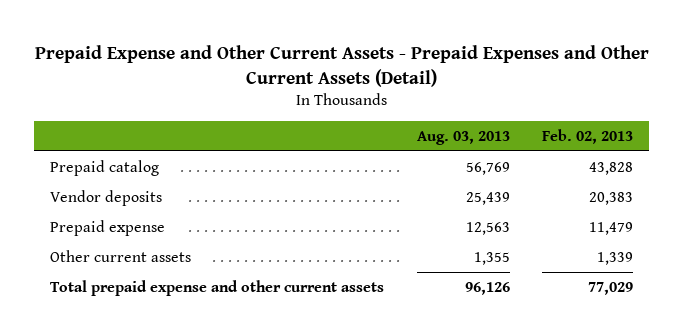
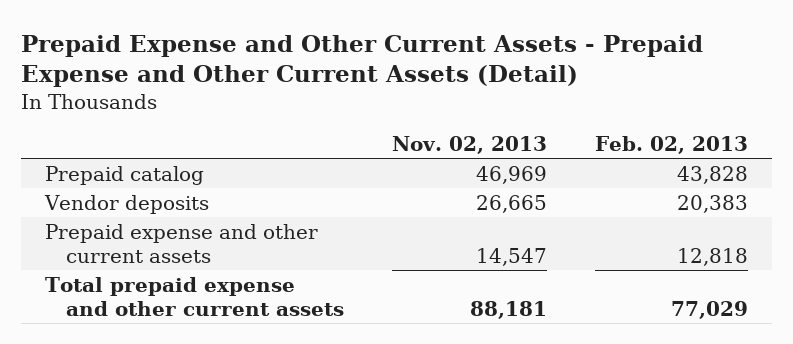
- Prepaid Expense and Other Current Assets - Prepaid Expenses and Other Current Assets (Detail)
+ Prepaid Expense and Other Current Assets - Prepaid Expense and Other Current Assets (Detail)
- | Aug. 03, 2013 | Feb. 02, 2013
+ | Nov. 02, 2013 | Feb. 02, 2013
- Prepaid expense | 12,563 | 11,479
- Other current assets | 1,355 | 1,339
+ Prepaid expense and other current assets | 14,547 | 12,818

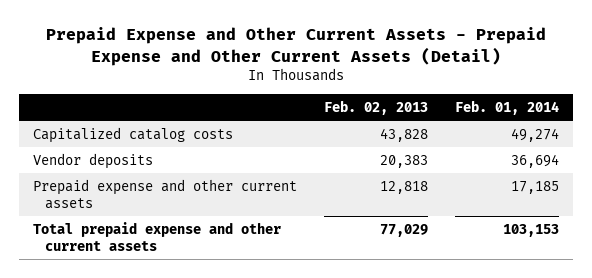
- | Nov. 02, 2013 | Feb. 02, 2013
+ | Feb. 02, 2013 | Feb. 01, 2014
- Prepaid catalog | 46,969 | 43,828
+ Capitalized catalog costs | 43,828 | 49,274

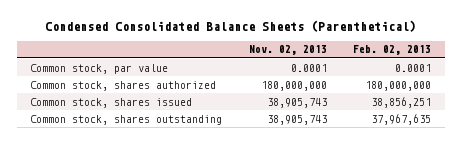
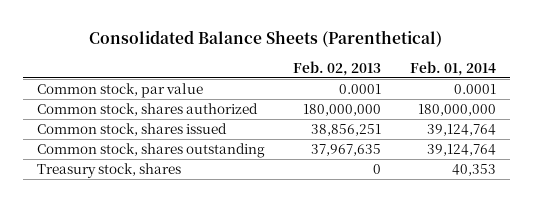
- Condensed Consolidated Balance Sheets (Parenthetical)
+ Consolidated Balance Sheets (Parenthetical)
- | Nov. 02, 2013 | Feb. 02, 2013
+ | Feb. 02, 2013 | Feb. 01, 2014
+ Treasury stock, shares | 0 | 40,353

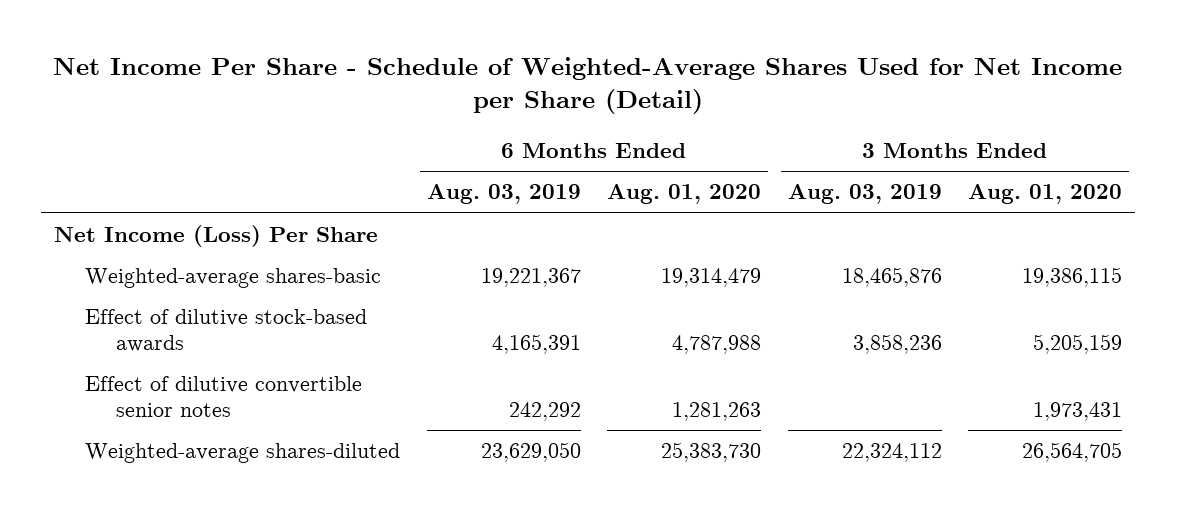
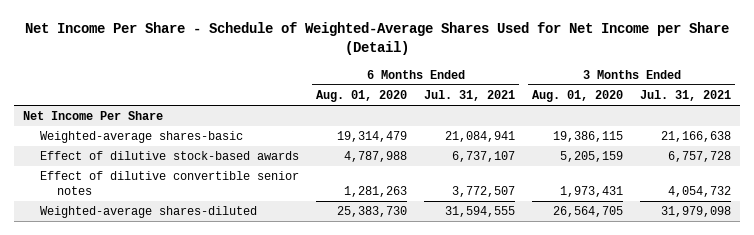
- | 6 Months Ended Aug. 03, 2019 | 6 Months Ended Aug. 01, 2020 | 3 Months Ended Aug. 03, 2019 | 3 Months Ended Aug. 01, 2020
+ | 6 Months Ended Aug. 01, 2020 | 6 Months Ended Jul. 31, 2021 | 3 Months Ended Aug. 01, 2020 | 3 Months Ended Jul. 31, 2021
- Net Income (Loss) Per Share
+ Net Income Per Share

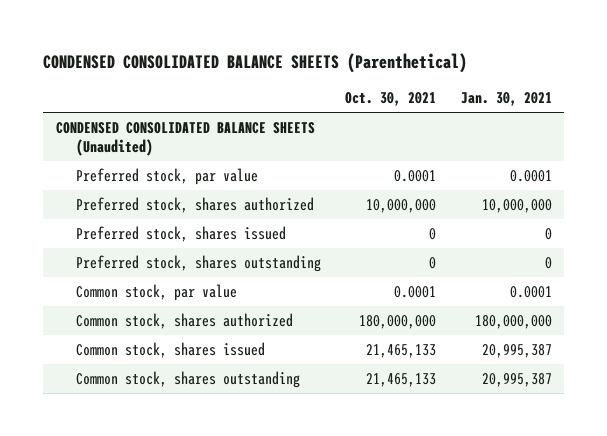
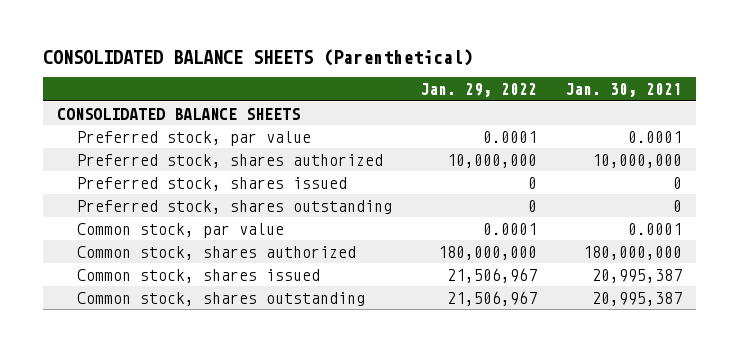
- CONDENSED CONSOLIDATED BALANCE SHEETS (Parenthetical)
+ CONSOLIDATED BALANCE SHEETS (Parenthetical)
- | Oct. 30, 2021 | Jan. 30, 2021
+ | Jan. 29, 2022 | Jan. 30, 2021
- CONDENSED CONSOLIDATED BALANCE SHEETS (Unaudited)
+ CONSOLIDATED BALANCE SHEETS

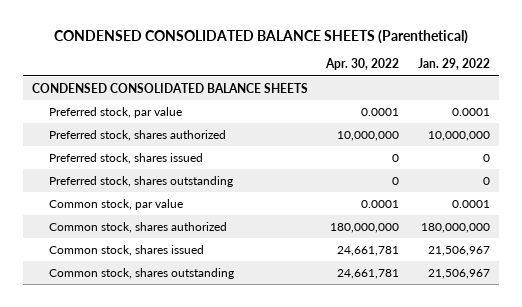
- CONSOLIDATED BALANCE SHEETS (Parenthetical)
+ CONDENSED CONSOLIDATED BALANCE SHEETS (Parenthetical)
- | Jan. 29, 2022 | Jan. 30, 2021
+ | Apr. 30, 2022 | Jan. 29, 2022
- CONSOLIDATED BALANCE SHEETS
+ CONDENSED CONSOLIDATED BALANCE SHEETS

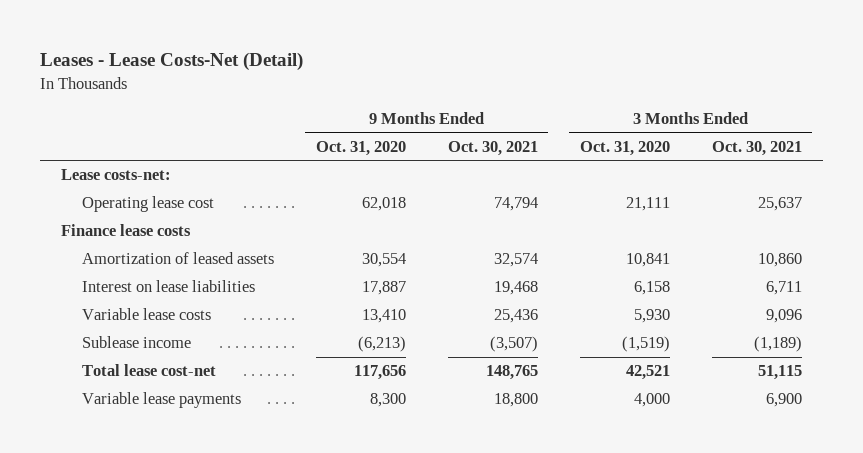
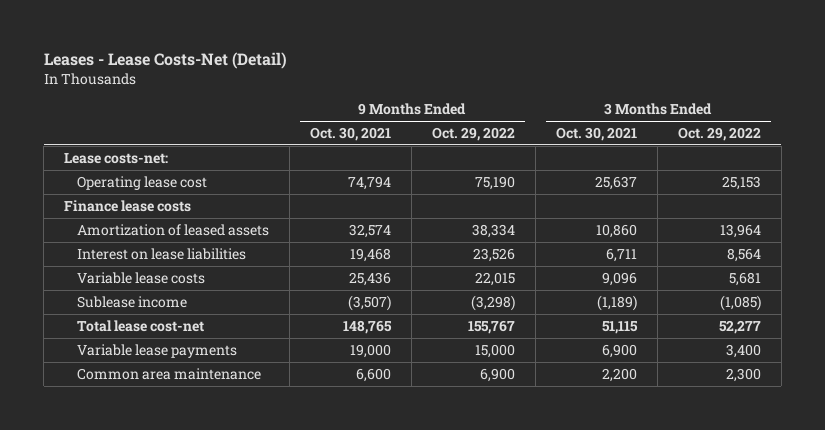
- | 9 Months Ended Oct. 31, 2020 | 9 Months Ended Oct. 30, 2021 | 3 Months Ended Oct. 31, 2020 | 3 Months Ended Oct. 30, 2021
+ | 9 Months Ended Oct. 30, 2021 | 9 Months Ended Oct. 29, 2022 | 3 Months Ended Oct. 30, 2021 | 3 Months Ended Oct. 29, 2022
- Variable lease payments | 8,300 | 18,800 | 4,000 | 6,900
+ Variable lease payments | 19,000 | 15,000 | 6,900 | 3,400
+ Common area maintenance | 6,600 | 6,900 | 2,200 | 2,300

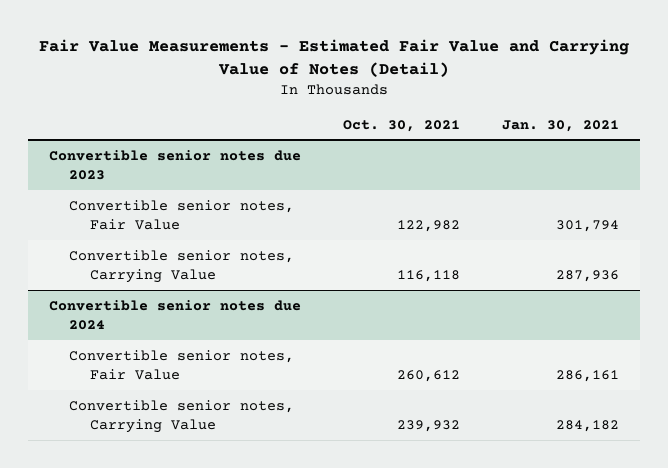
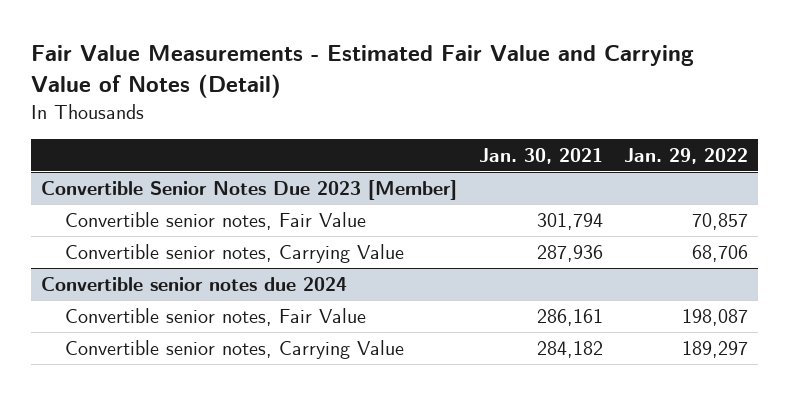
- | Oct. 30, 2021 | Jan. 30, 2021
+ | Jan. 30, 2021 | Jan. 29, 2022
- Convertible senior notes due 2023
+ Convertible Senior Notes Due 2023 [Member]

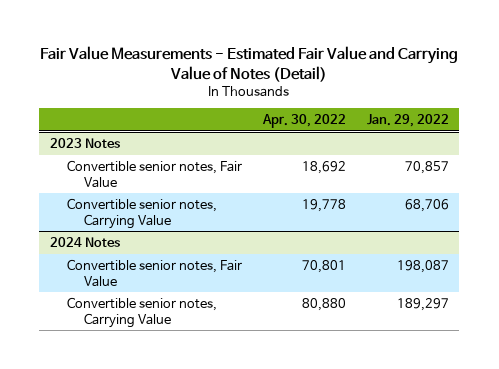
- | Jan. 30, 2021 | Jan. 29, 2022
+ | Apr. 30, 2022 | Jan. 29, 2022
- Convertible Senior Notes Due 2023 [Member]
+ 2023 Notes
- Convertible senior notes due 2024
+ 2024 Notes

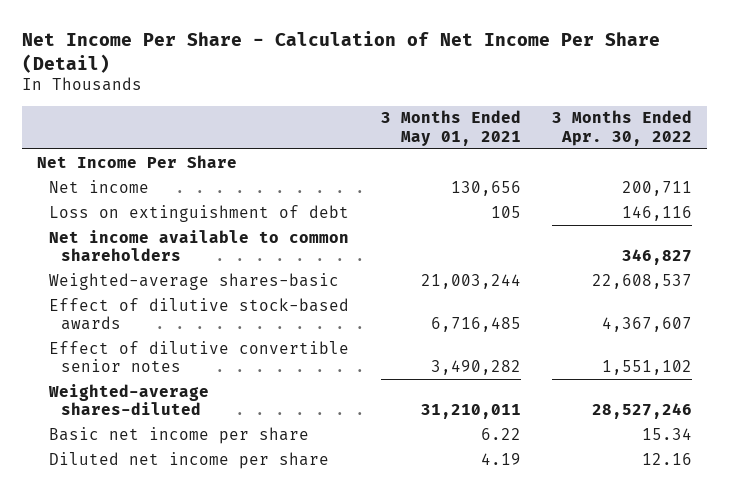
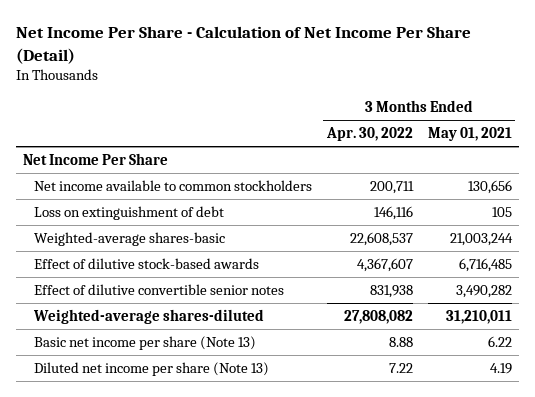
- | 3 Months Ended May 01, 2021 | 3 Months Ended Apr. 30, 2022
+ | 3 Months Ended Apr. 30, 2022 | 3 Months Ended May 01, 2021
- Net income | 130,656 | 200,711
+ Net income available to common stockholders | 200,711 | 130,656
- Net income available to common shareholders | | 346,827
- Effect of dilutive convertible senior notes | 3,490,282 | 1,551,102
- Weighted-average shares-diluted | 31,210,011 | 28,527,246
- Basic net income per share | 6.22 | 15.34
- Diluted net income per share | 4.19 | 12.16
+ Effect of dilutive convertible senior notes | 831,938 | 3,490,282
+ Weighted-average shares-diluted | 27,808,082 | 31,210,011
+ Basic net income per share (Note 13) | 8.88 | 6.22
+ Diluted net income per share (Note 13) | 7.22 | 4.19

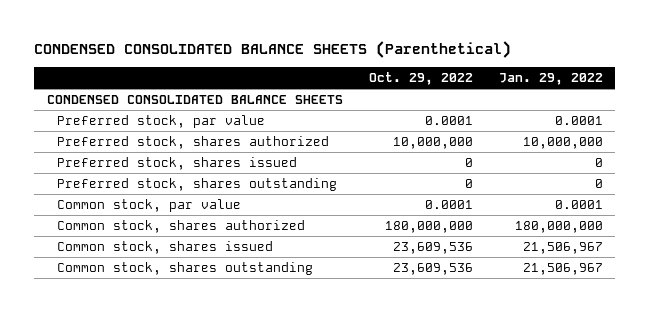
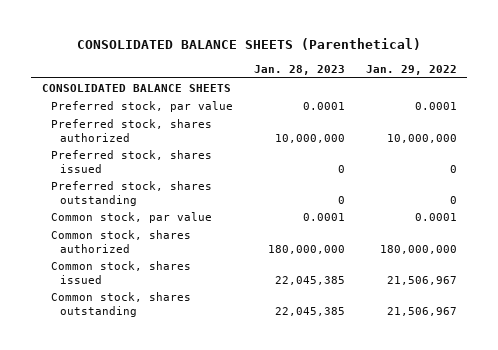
- CONDENSED CONSOLIDATED BALANCE SHEETS (Parenthetical)
+ CONSOLIDATED BALANCE SHEETS (Parenthetical)
- | Oct. 29, 2022 | Jan. 29, 2022
+ | Jan. 28, 2023 | Jan. 29, 2022
- CONDENSED CONSOLIDATED BALANCE SHEETS
+ CONSOLIDATED BALANCE SHEETS

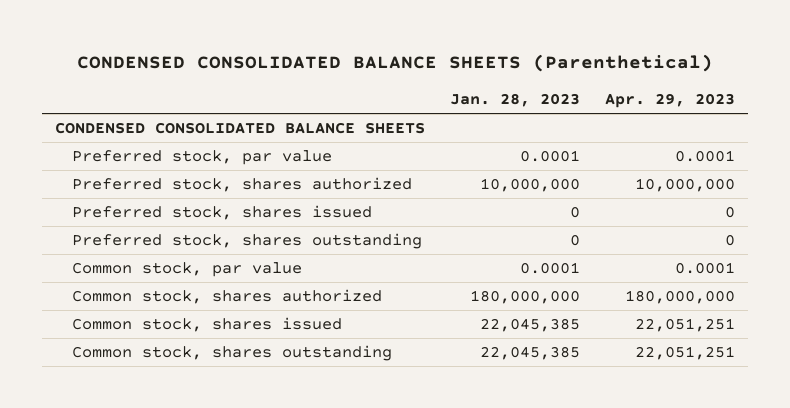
- CONSOLIDATED BALANCE SHEETS (Parenthetical)
+ CONDENSED CONSOLIDATED BALANCE SHEETS (Parenthetical)
- | Jan. 28, 2023 | Jan. 29, 2022
+ | Jan. 28, 2023 | Apr. 29, 2023
- CONSOLIDATED BALANCE SHEETS
+ CONDENSED CONSOLIDATED BALANCE SHEETS

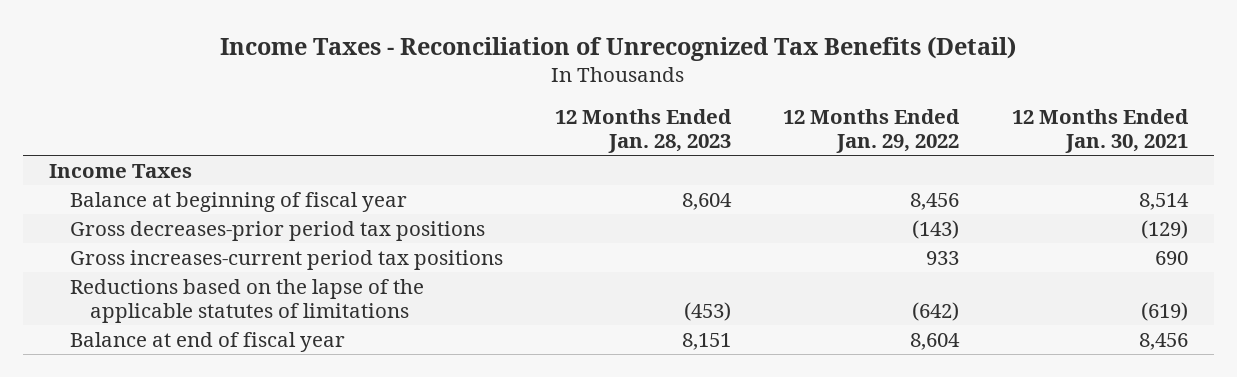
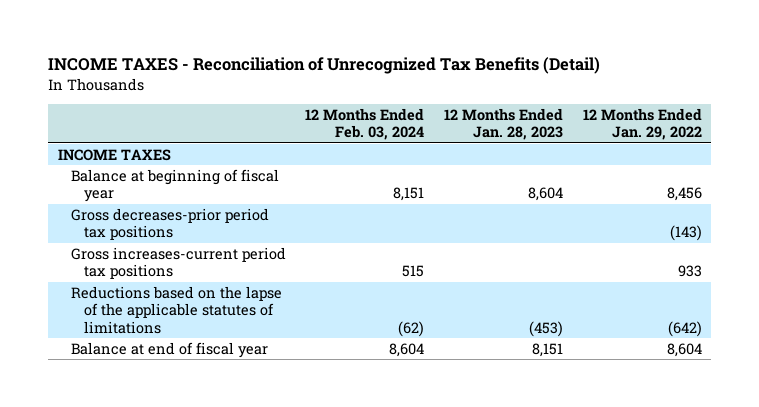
- Income Taxes - Reconciliation of Unrecognized Tax Benefits (Detail)
+ INCOME TAXES - Reconciliation of Unrecognized Tax Benefits (Detail)
- | 12 Months Ended Jan. 28, 2023 | 12 Months Ended Jan. 29, 2022 | 12 Months Ended Jan. 30, 2021
+ | 12 Months Ended Feb. 03, 2024 | 12 Months Ended Jan. 28, 2023 | 12 Months Ended Jan. 29, 2022
- Income Taxes
+ INCOME TAXES

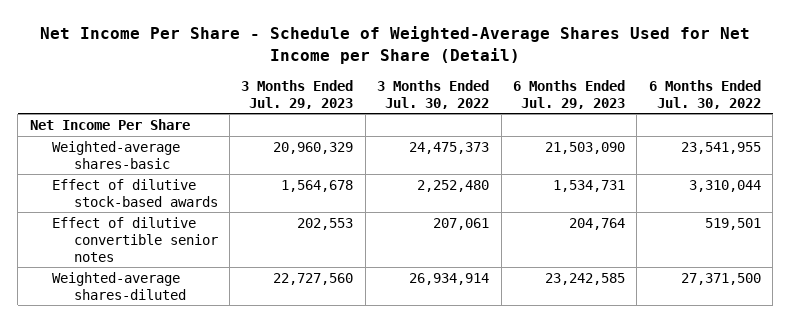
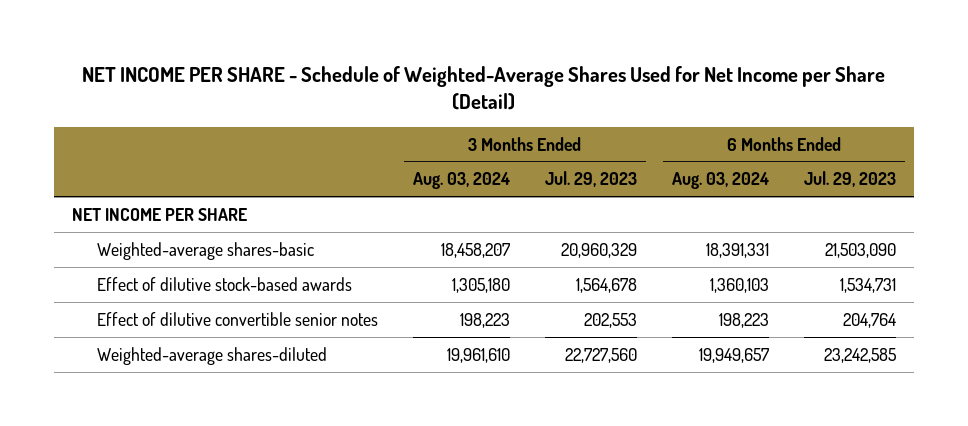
- Net Income Per Share - Schedule of Weighted-Average Shares Used for Net Income per Share (Detail)
+ NET INCOME PER SHARE - Schedule of Weighted-Average Shares Used for Net Income per Share (Detail)
- | 3 Months Ended Jul. 29, 2023 | 3 Months Ended Jul. 30, 2022 | 6 Months Ended Jul. 29, 2023 | 6 Months Ended Jul. 30, 2022
+ | 3 Months Ended Aug. 03, 2024 | 3 Months Ended Jul. 29, 2023 | 6 Months Ended Aug. 03, 2024 | 6 Months Ended Jul. 29, 2023
- Net Income Per Share
+ NET INCOME PER SHARE

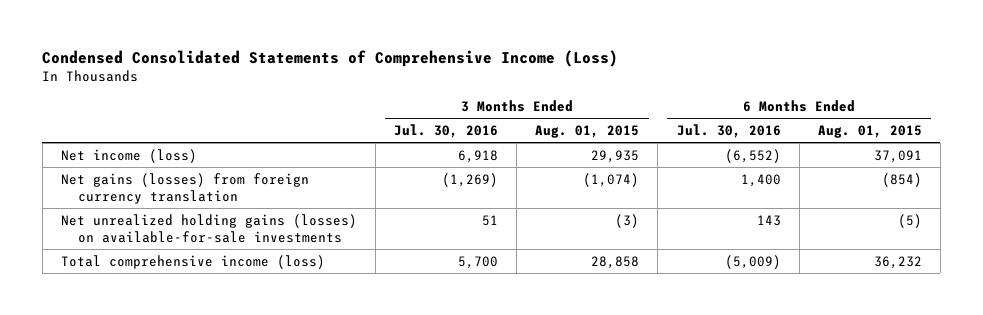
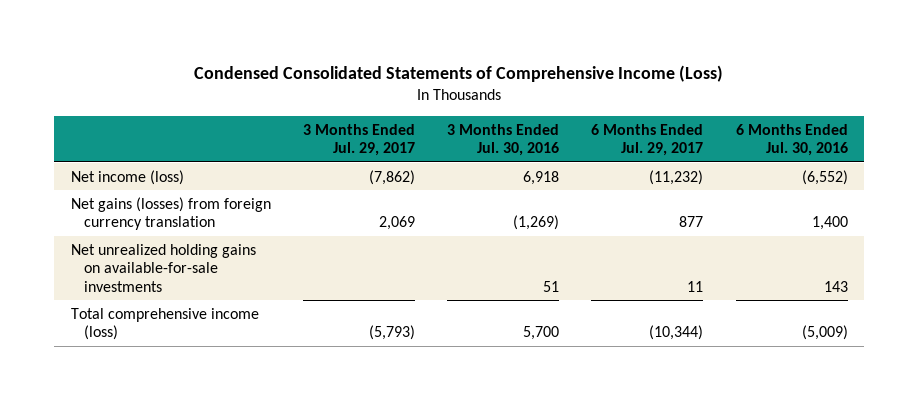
- | 3 Months Ended Jul. 30, 2016 | 3 Months Ended Aug. 01, 2015 | 6 Months Ended Jul. 30, 2016 | 6 Months Ended Aug. 01, 2015
+ | 3 Months Ended Jul. 29, 2017 | 3 Months Ended Jul. 30, 2016 | 6 Months Ended Jul. 29, 2017 | 6 Months Ended Jul. 30, 2016
- Net unrealized holding gains (losses) on available-for-sale investments | 51 | (3) | 143 | (5)
+ Net unrealized holding gains on available-for-sale investments | | 51 | 11 | 143

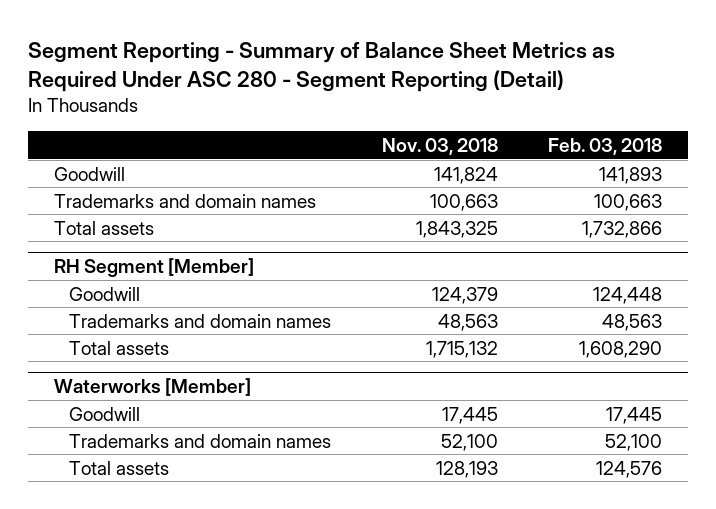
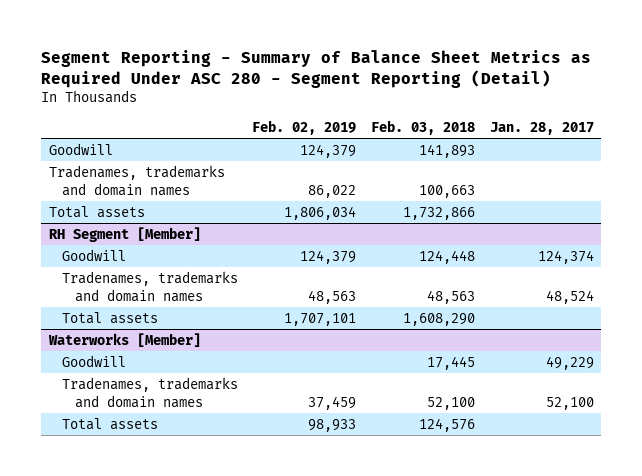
- | Nov. 03, 2018 | Feb. 03, 2018
+ | Feb. 02, 2019 | Feb. 03, 2018 | Jan. 28, 2017
- Trademarks and domain names | 100,663 | 100,663
+ Tradenames, trademarks and domain names | 86,022 | 100,663 |
@ RH Segment [Member]
- Trademarks and domain names | 48,563 | 48,563
+ Tradenames, trademarks and domain names | 48,563 | 48,563 | 48,524
@ Waterworks [Member]
- Trademarks and domain names | 52,100 | 52,100
+ Tradenames, trademarks and domain names | 37,459 | 52,100 | 52,100

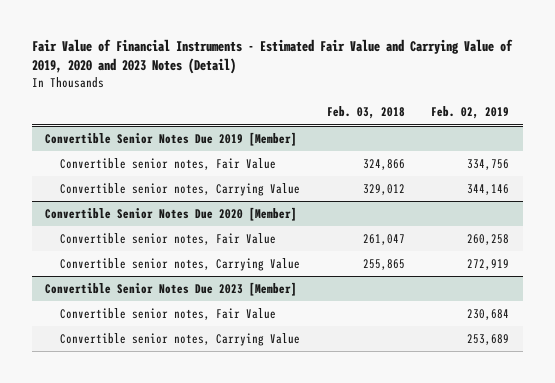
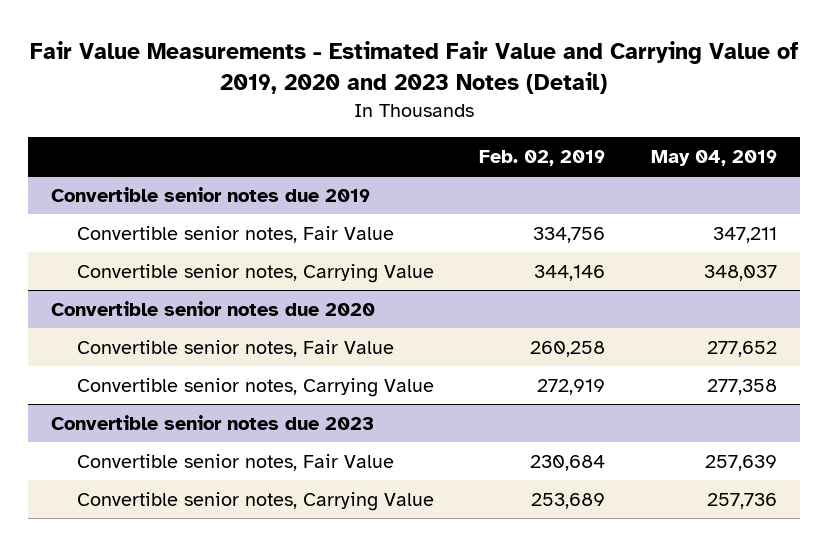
- Fair Value of Financial Instruments - Estimated Fair Value and Carrying Value of 2019, 2020 and 2023 Notes (Detail)
+ Fair Value Measurements - Estimated Fair Value and Carrying Value of 2019, 2020 and 2023 Notes (Detail)
- | Feb. 03, 2018 | Feb. 02, 2019
+ | Feb. 02, 2019 | May 04, 2019
- Convertible Senior Notes Due 2019 [Member]
+ Convertible senior notes due 2019
- Convertible Senior Notes Due 2020 [Member]
+ Convertible senior notes due 2020
- Convertible Senior Notes Due 2023 [Member]
+ Convertible senior notes due 2023

